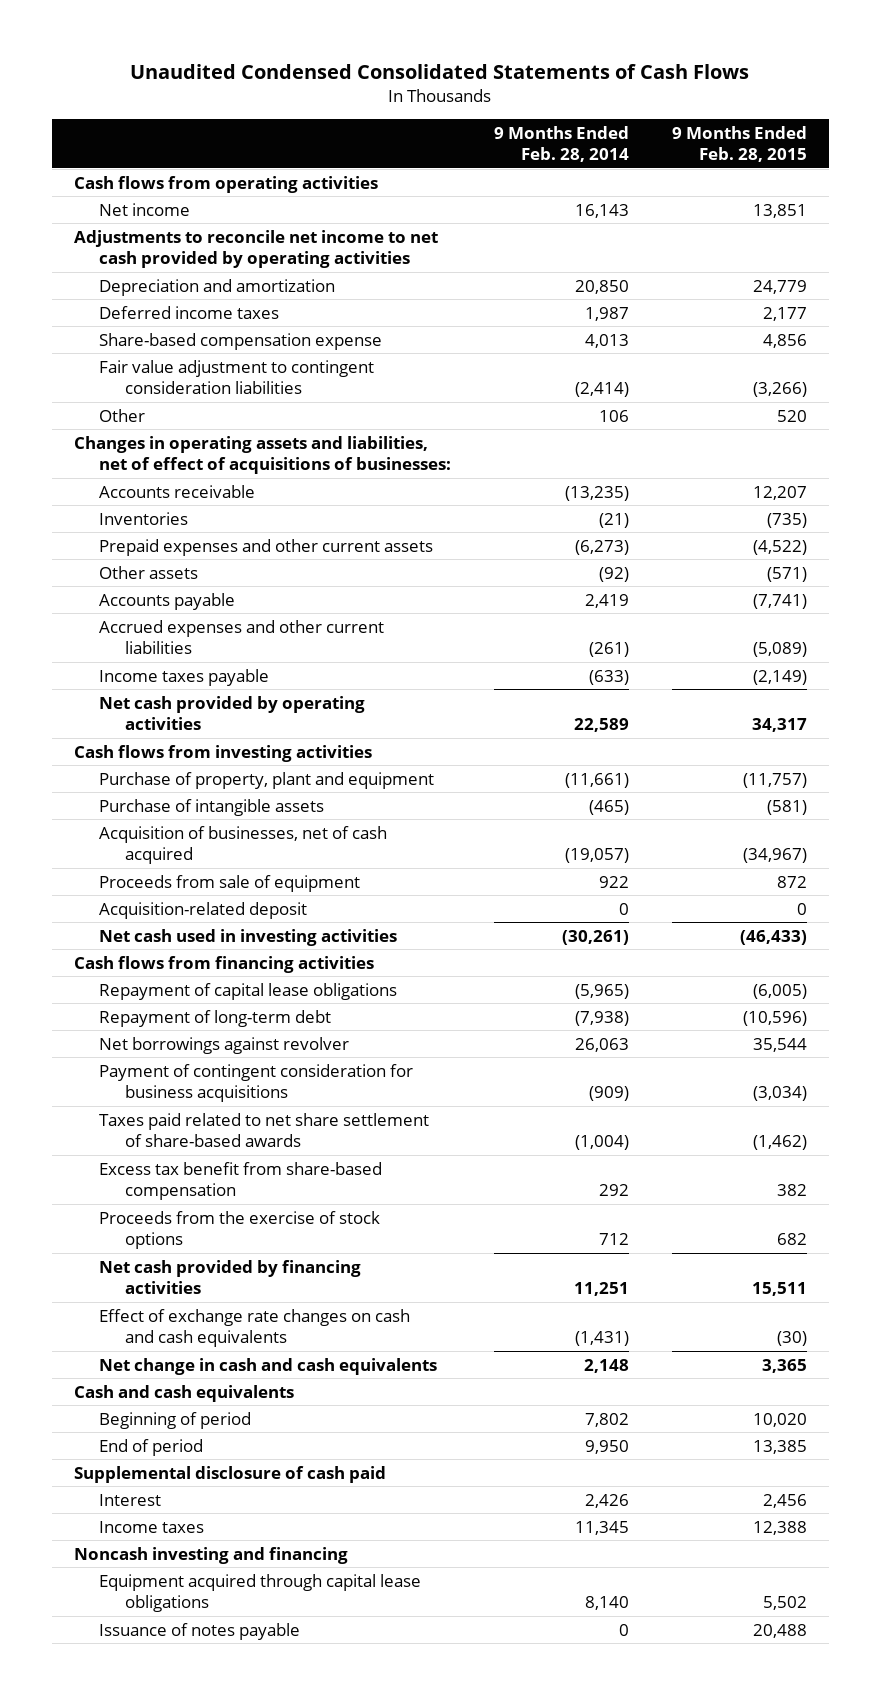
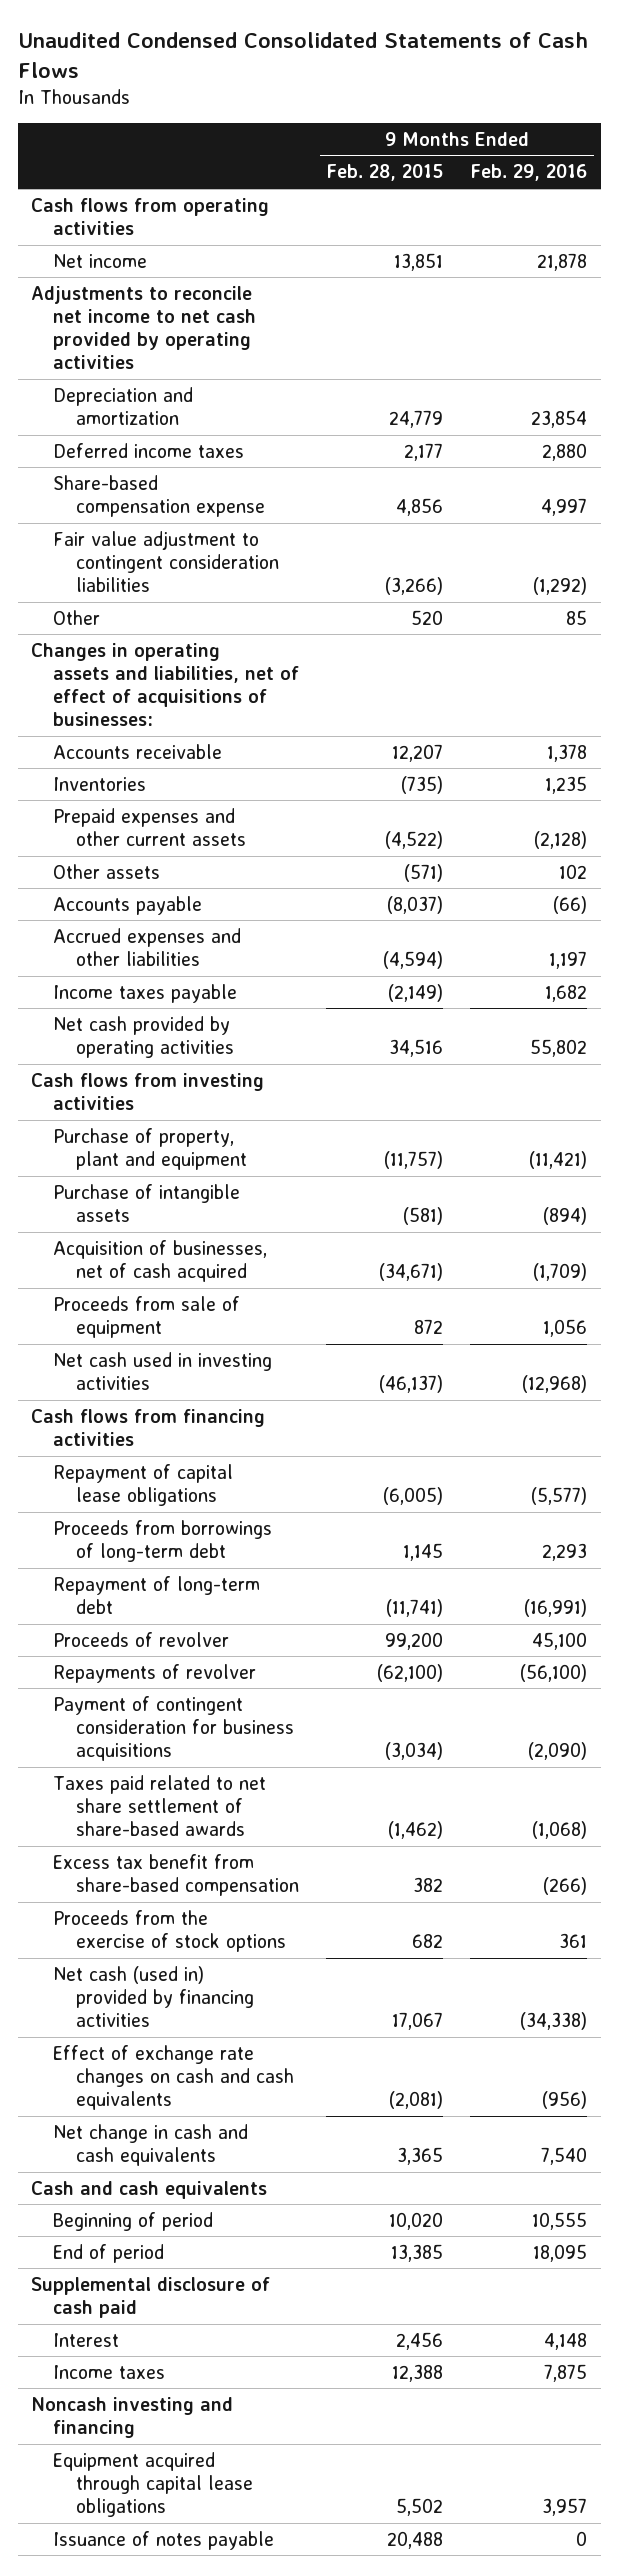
- | 9 Months Ended Feb. 28, 2014 | 9 Months Ended Feb. 28, 2015
+ | 9 Months Ended Feb. 28, 2015 | 9 Months Ended Feb. 29, 2016
- Accounts payable | 2,419 | (7,741)
- Accrued expenses and other current liabilities | (261) | (5,089)
+ Accounts payable | (8,037) | (66)
+ Accrued expenses and other liabilities | (4,594) | 1,197
- Net cash provided by operating activities | 22,589 | 34,317
+ Net cash provided by operating activities | 34,516 | 55,802
- Acquisition of businesses, net of cash acquired | (19,057) | (34,967)
+ Acquisition of businesses, net of cash acquired | (34,671) | (1,709)
- Acquisition-related deposit | 0 | 0
- Net cash used in investing activities | (30,261) | (46,433)
+ Net cash used in investing activities | (46,137) | (12,968)
- Repayment of long-term debt | (7,938) | (10,596)
- Net borrowings against revolver | 26,063 | 35,544
+ Proceeds from borrowings of long-term debt | 1,145 | 2,293
+ Repayment of long-term debt | (11,741) | (16,991)
+ Proceeds of revolver | 99,200 | 45,100
+ Repayments of revolver | (62,100) | (56,100)
- Net cash provided by financing activities | 11,251 | 15,511
- Effect of exchange rate changes on cash and cash equivalents | (1,431) | (30)
+ Net cash (used in) provided by financing activities | 17,067 | (34,338)
+ Effect of exchange rate changes on cash and cash equivalents | (2,081) | (956)

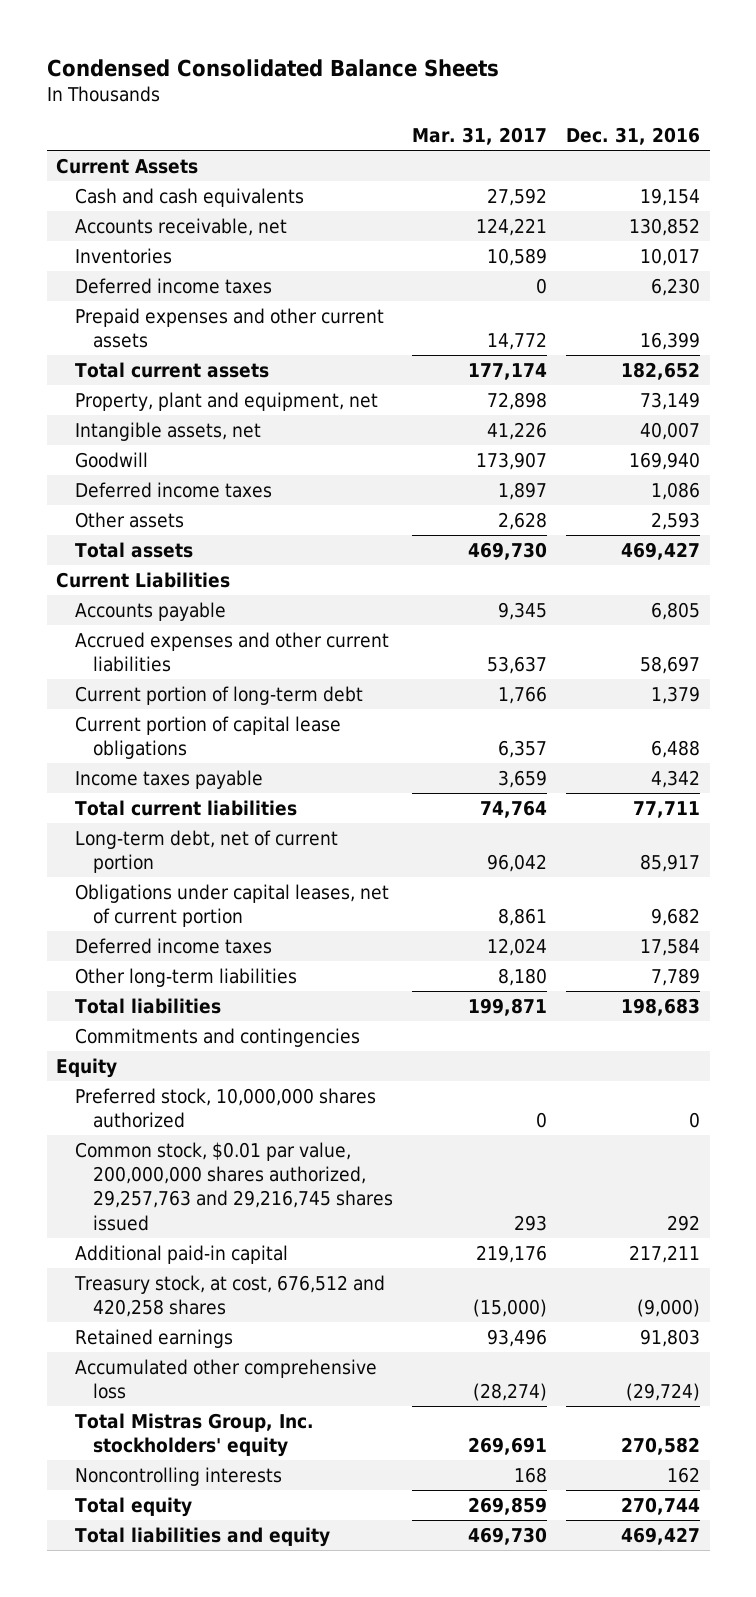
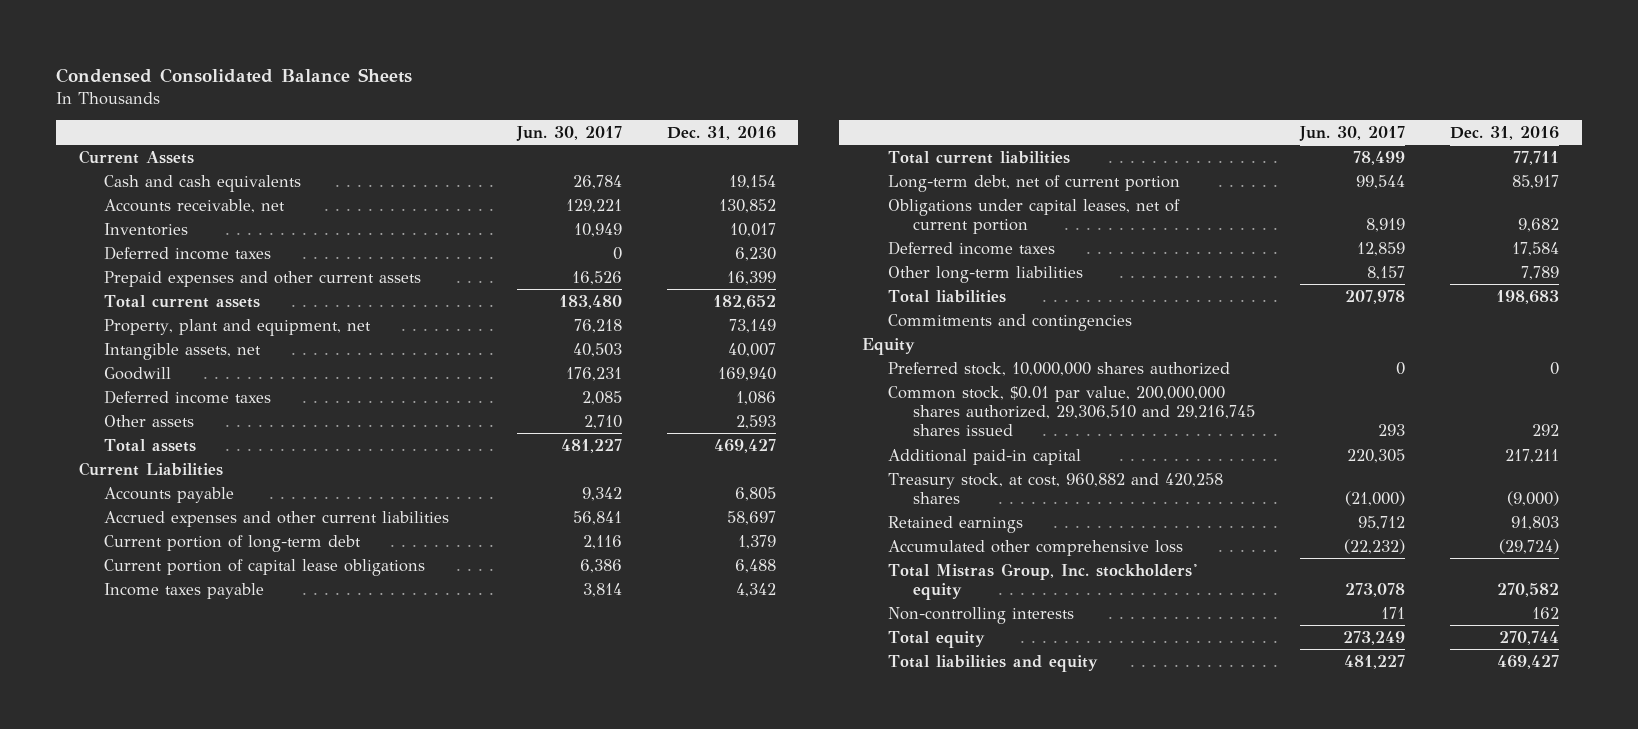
- | Mar. 31, 2017 | Dec. 31, 2016
+ | Jun. 30, 2017 | Dec. 31, 2016
- Common stock, $0.01 par value, 200,000,000 shares authorized, 29,257,763 and 29,216,745 shares issued | 293 | 292
+ Common stock, $0.01 par value, 200,000,000 shares authorized, 29,306,510 and 29,216,745 shares issued | 293 | 292
- Treasury stock, at cost, 676,512 and 420,258 shares | (15,000) | (9,000)
+ Treasury stock, at cost, 960,882 and 420,258 shares | (21,000) | (9,000)
- Noncontrolling interests | 168 | 162
+ Non-controlling interests | 171 | 162

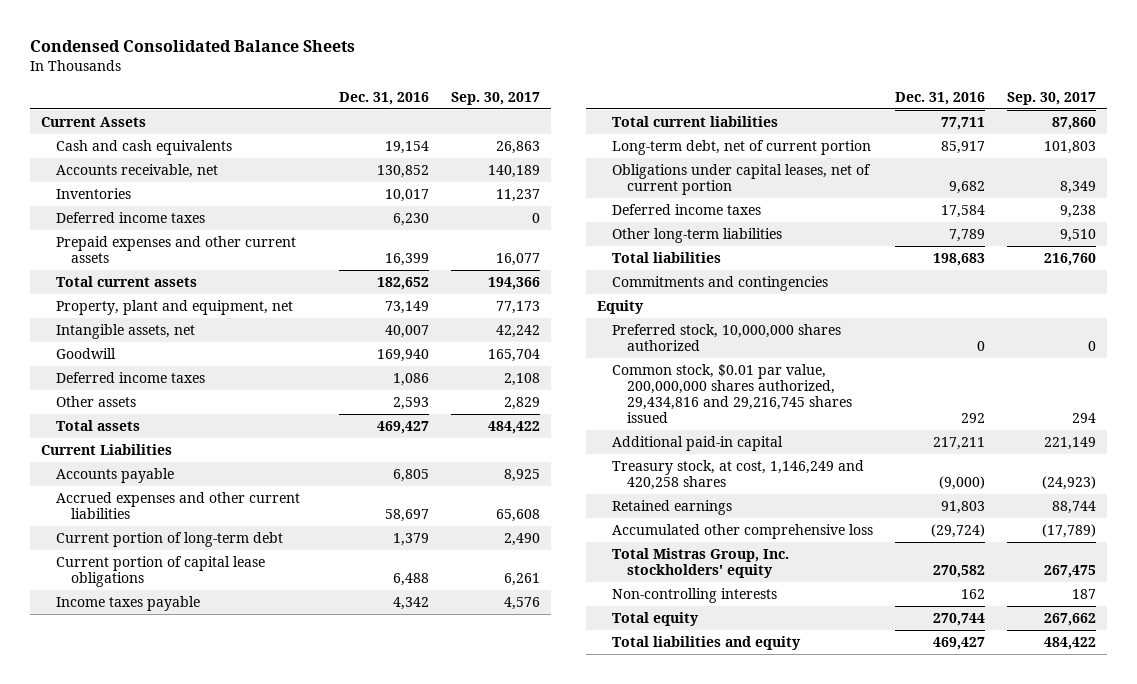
- | Jun. 30, 2017 | Dec. 31, 2016
+ | Dec. 31, 2016 | Sep. 30, 2017
- Common stock, $0.01 par value, 200,000,000 shares authorized, 29,306,510 and 29,216,745 shares issued | 293 | 292
+ Common stock, $0.01 par value, 200,000,000 shares authorized, 29,434,816 and 29,216,745 shares issued | 292 | 294
- Treasury stock, at cost, 960,882 and 420,258 shares | (21,000) | (9,000)
+ Treasury stock, at cost, 1,146,249 and 420,258 shares | (9,000) | (24,923)

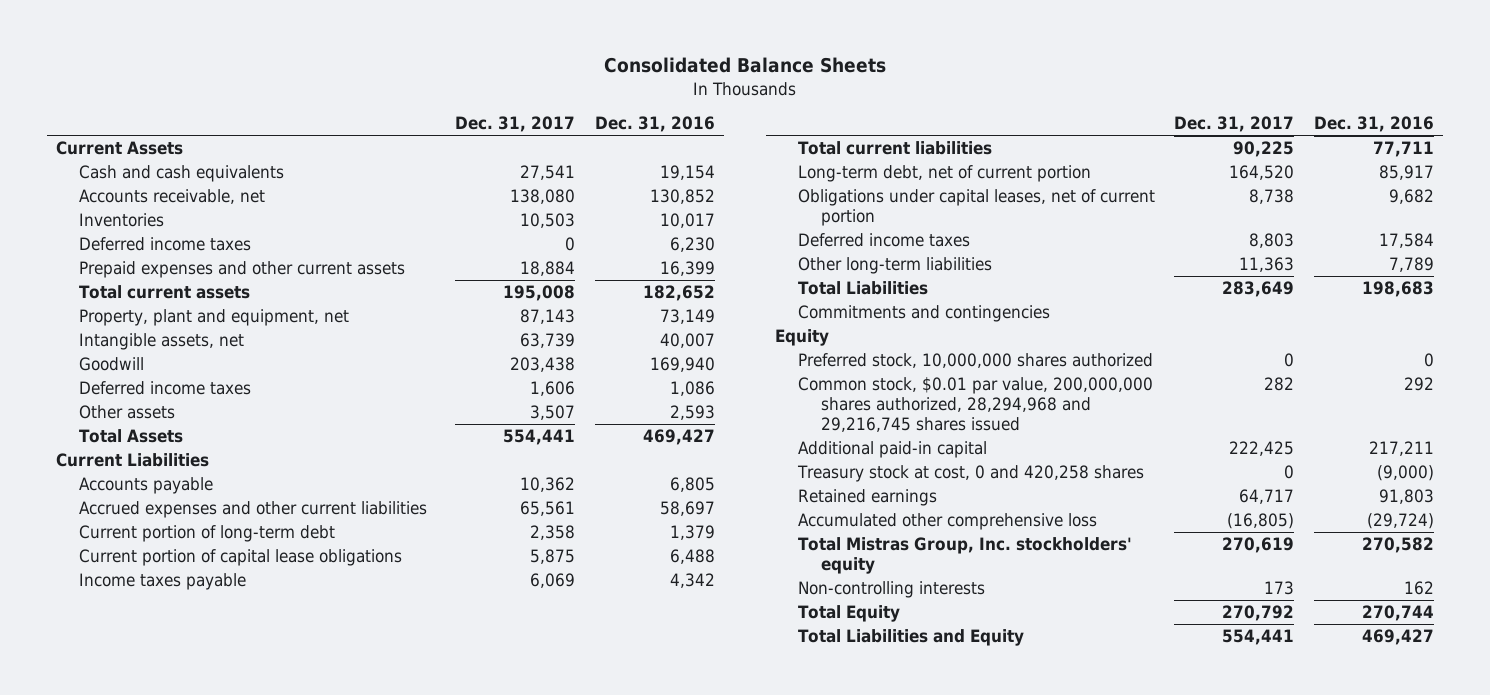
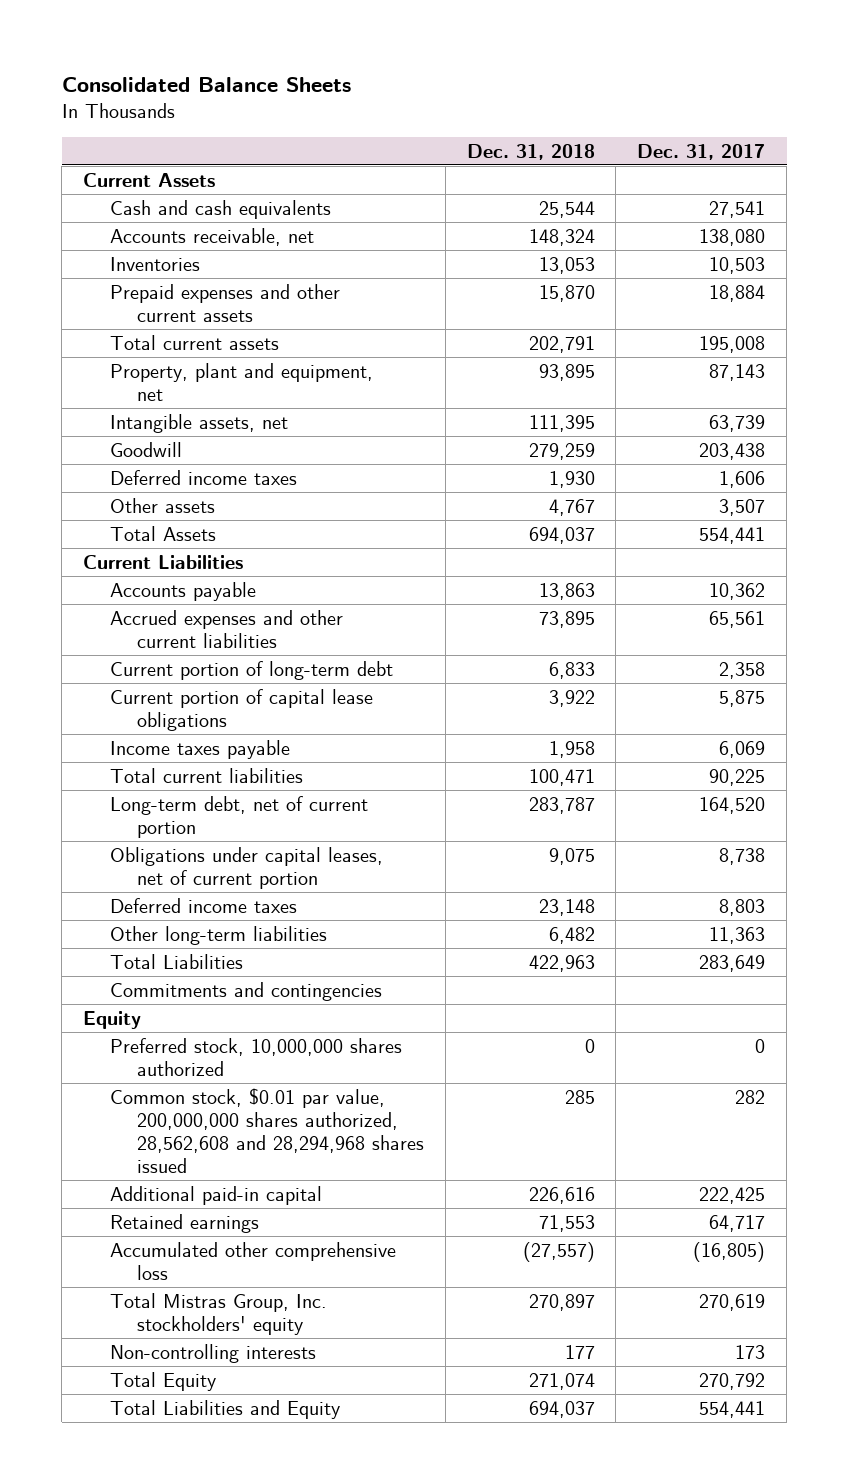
- | Dec. 31, 2017 | Dec. 31, 2016
+ | Dec. 31, 2018 | Dec. 31, 2017
- Deferred income taxes | 0 | 6,230
- Common stock, $0.01 par value, 200,000,000 shares authorized, 28,294,968 and 29,216,745 shares issued | 282 | 292
+ Common stock, $0.01 par value, 200,000,000 shares authorized, 28,562,608 and 28,294,968 shares issued | 285 | 282
- Treasury stock at cost, 0 and 420,258 shares | 0 | (9,000)

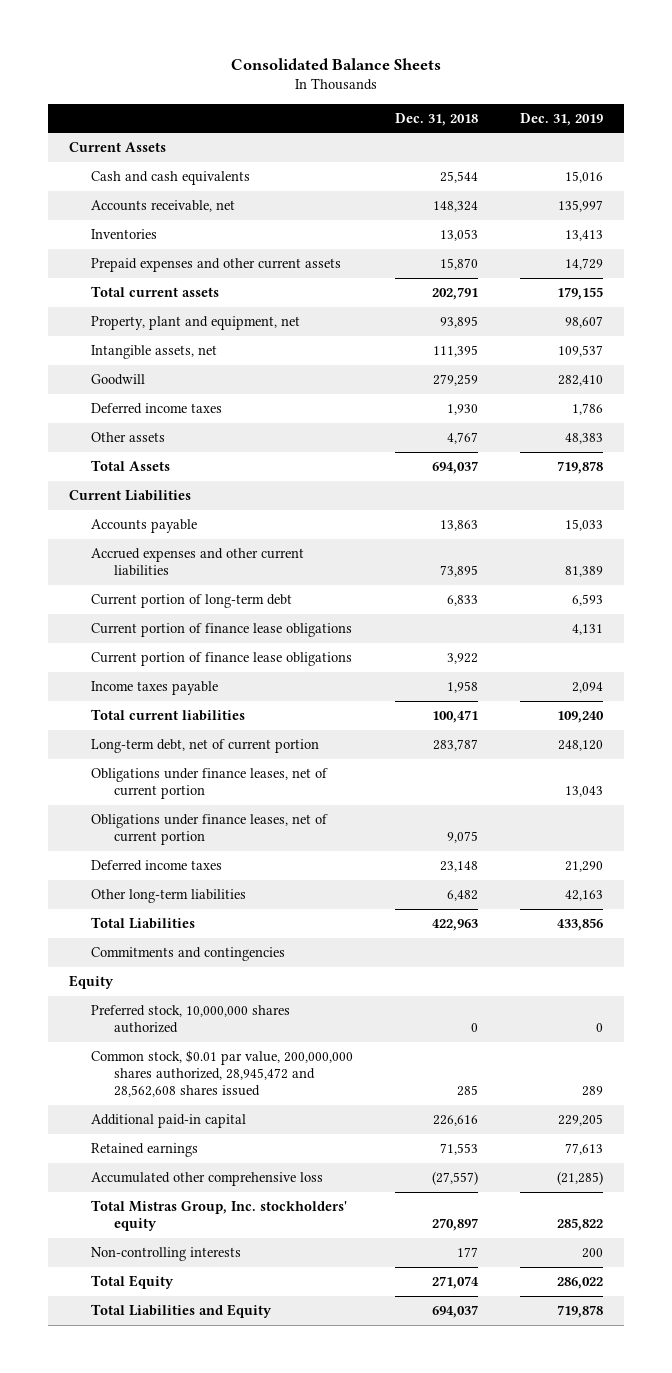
- | Dec. 31, 2018 | Dec. 31, 2017
+ | Dec. 31, 2018 | Dec. 31, 2019
- Current portion of capital lease obligations | 3,922 | 5,875
+ Current portion of finance lease obligations | | 4,131
+ Current portion of finance lease obligations | 3,922 |
- Obligations under capital leases, net of current portion | 9,075 | 8,738
+ Obligations under finance leases, net of current portion | | 13,043
+ Obligations under finance leases, net of current portion | 9,075 |
- Common stock, $0.01 par value, 200,000,000 shares authorized, 28,562,608 and 28,294,968 shares issued | 285 | 282
+ Common stock, $0.01 par value, 200,000,000 shares authorized, 28,945,472 and 28,562,608 shares issued | 285 | 289

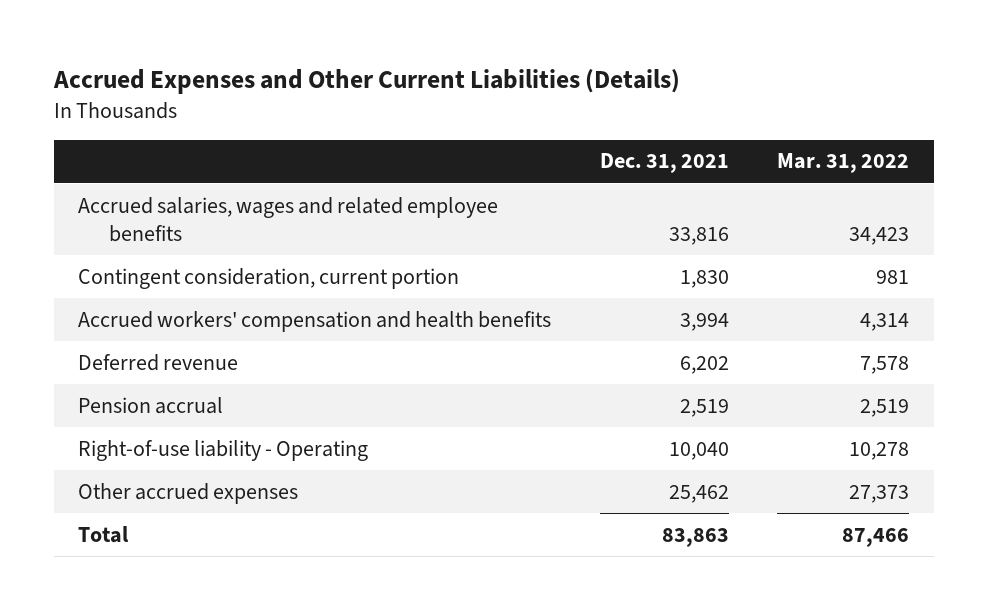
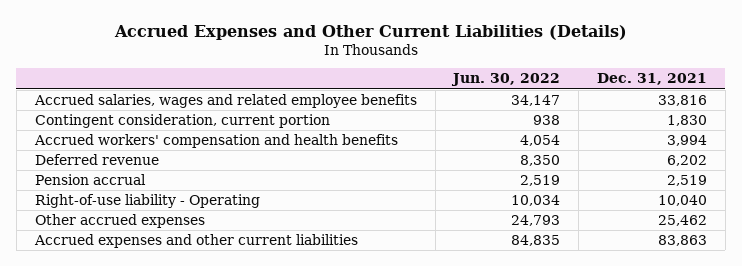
- | Dec. 31, 2021 | Mar. 31, 2022
+ | Jun. 30, 2022 | Dec. 31, 2021
- Total | 83,863 | 87,466
+ Accrued expenses and other current liabilities | 84,835 | 83,863

